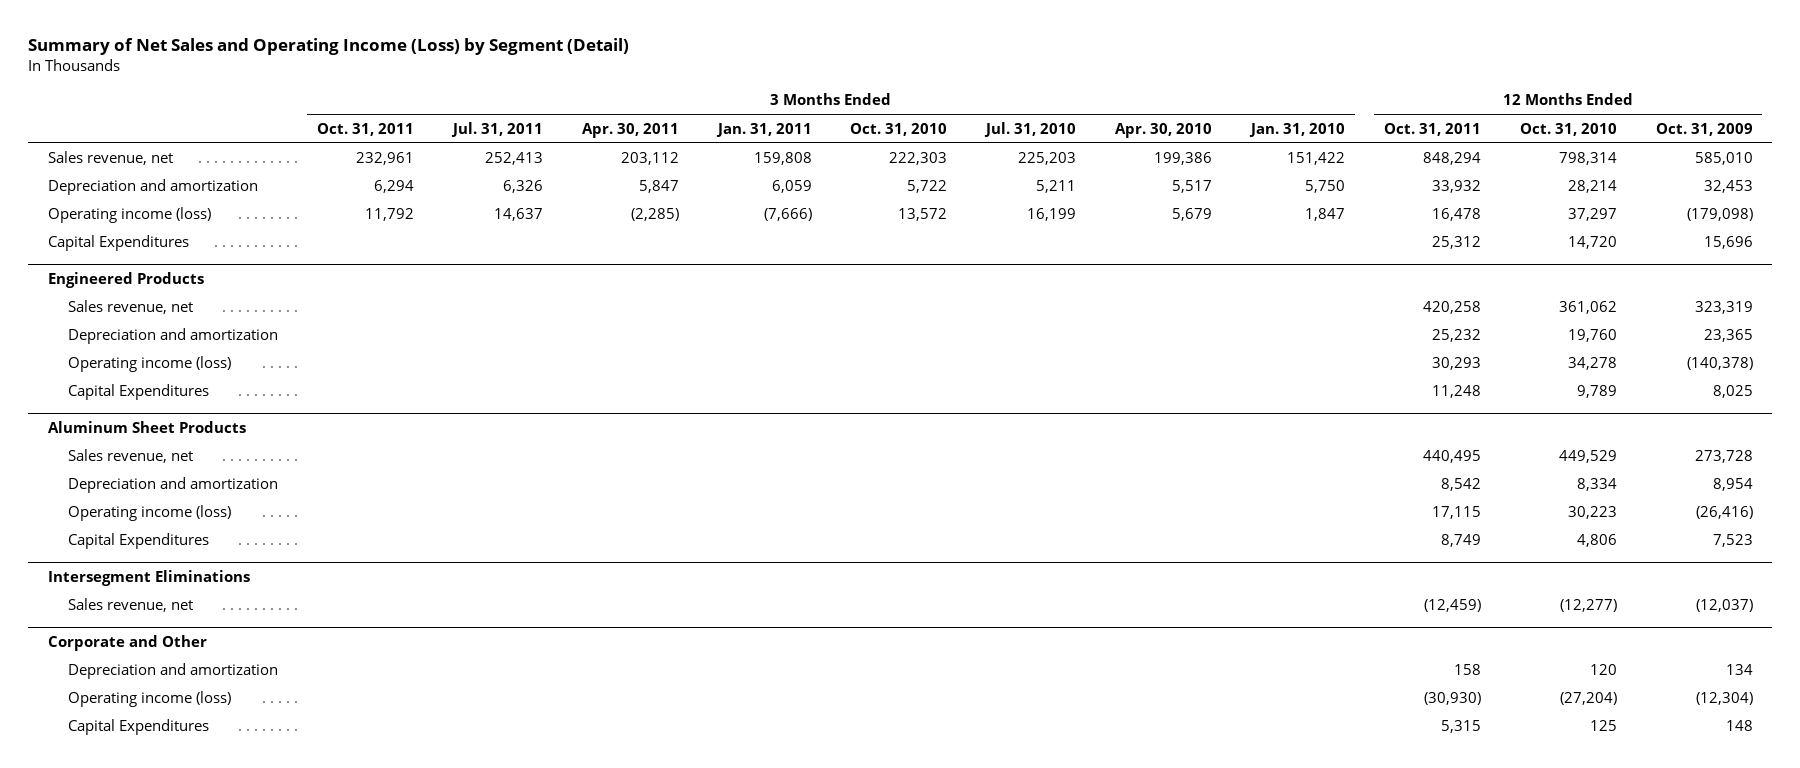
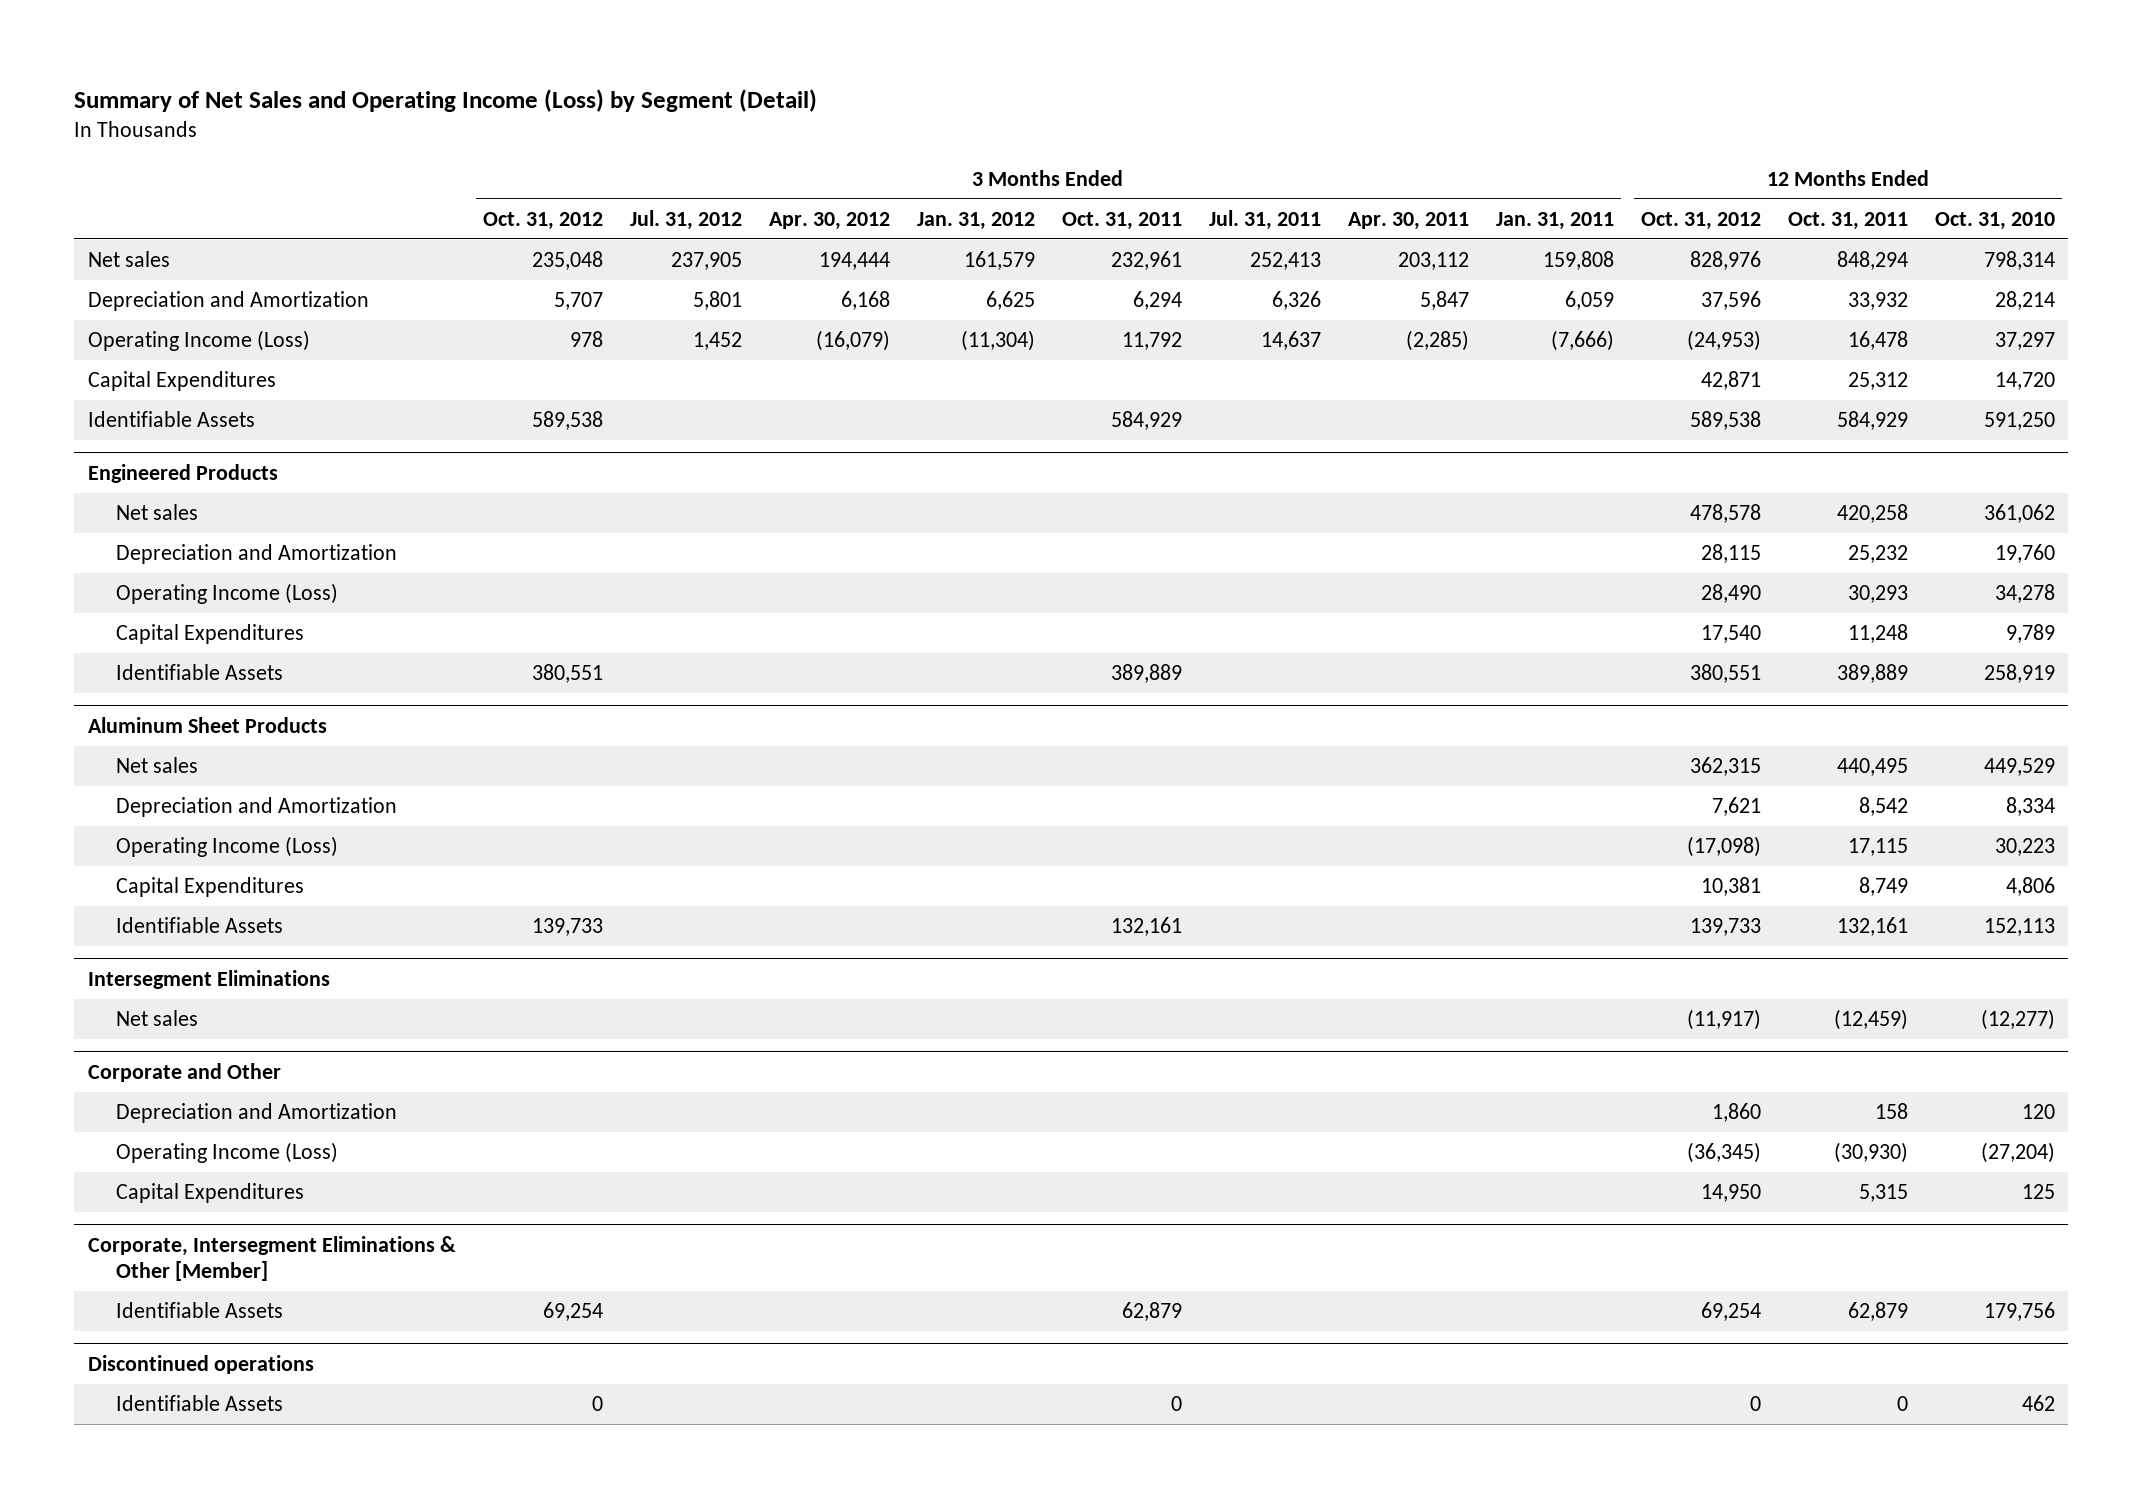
- | 3 Months Ended Oct. 31, 2011 | 3 Months Ended Jul. 31, 2011 | 3 Months Ended Apr. 30, 2011 | 3 Months Ended Jan. 31, 2011 | 3 Months Ended Oct. 31, 2010 | 3 Months Ended Jul. 31, 2010 | 3 Months Ended Apr. 30, 2010 | 3 Months Ended Jan. 31, 2010 | 12 Months Ended Oct. 31, 2011 | 12 Months Ended Oct. 31, 2010 | 12 Months Ended Oct. 31, 2009
+ | 3 Months Ended Oct. 31, 2012 | 3 Months Ended Jul. 31, 2012 | 3 Months Ended Apr. 30, 2012 | 3 Months Ended Jan. 31, 2012 | 3 Months Ended Oct. 31, 2011 | 3 Months Ended Jul. 31, 2011 | 3 Months Ended Apr. 30, 2011 | 3 Months Ended Jan. 31, 2011 | 12 Months Ended Oct. 31, 2012 | 12 Months Ended Oct. 31, 2011 | 12 Months Ended Oct. 31, 2010
- Sales revenue, net | 232,961 | 252,413 | 203,112 | 159,808 | 222,303 | 225,203 | 199,386 | 151,422 | 848,294 | 798,314 | 585,010
- Depreciation and amortization | 6,294 | 6,326 | 5,847 | 6,059 | 5,722 | 5,211 | 5,517 | 5,750 | 33,932 | 28,214 | 32,453
- Operating income (loss) | 11,792 | 14,637 | (2,285) | (7,666) | 13,572 | 16,199 | 5,679 | 1,847 | 16,478 | 37,297 | (179,098)
+ Net sales | 235,048 | 237,905 | 194,444 | 161,579 | 232,961 | 252,413 | 203,112 | 159,808 | 828,976 | 848,294 | 798,314
+ Depreciation and Amortization | 5,707 | 5,801 | 6,168 | 6,625 | 6,294 | 6,326 | 5,847 | 6,059 | 37,596 | 33,932 | 28,214
+ Operating Income (Loss) | 978 | 1,452 | (16,079) | (11,304) | 11,792 | 14,637 | (2,285) | (7,666) | (24,953) | 16,478 | 37,297
+ Identifiable Assets | 589,538 | | | | 584,929 | | | | 589,538 | 584,929 | 591,250
@ Engineered Products
- Sales revenue, net | | | | | | | | | 420,258 | 361,062 | 323,319
- Depreciation and amortization | | | | | | | | | 25,232 | 19,760 | 23,365
- Operating income (loss) | | | | | | | | | 30,293 | 34,278 | (140,378)
+ Net sales | | | | | | | | | 478,578 | 420,258 | 361,062
+ Depreciation and Amortization | | | | | | | | | 28,115 | 25,232 | 19,760
+ Operating Income (Loss) | | | | | | | | | 28,490 | 30,293 | 34,278
+ Identifiable Assets | 380,551 | | | | 389,889 | | | | 380,551 | 389,889 | 258,919
@ Aluminum Sheet Products
- Sales revenue, net | | | | | | | | | 440,495 | 449,529 | 273,728
- Depreciation and amortization | | | | | | | | | 8,542 | 8,334 | 8,954
- Operating income (loss) | | | | | | | | | 17,115 | 30,223 | (26,416)
+ Net sales | | | | | | | | | 362,315 | 440,495 | 449,529
+ Depreciation and Amortization | | | | | | | | | 7,621 | 8,542 | 8,334
+ Operating Income (Loss) | | | | | | | | | (17,098) | 17,115 | 30,223
+ Identifiable Assets | 139,733 | | | | 132,161 | | | | 139,733 | 132,161 | 152,113
@ Intersegment Eliminations
- Sales revenue, net | | | | | | | | | (12,459) | (12,277) | (12,037)
+ Net sales | | | | | | | | | (11,917) | (12,459) | (12,277)
@ Corporate and Other
- Depreciation and amortization | | | | | | | | | 158 | 120 | 134
- Operating income (loss) | | | | | | | | | (30,930) | (27,204) | (12,304)
+ Depreciation and Amortization | | | | | | | | | 1,860 | 158 | 120
+ Operating Income (Loss) | | | | | | | | | (36,345) | (30,930) | (27,204)
+ Corporate, Intersegment Eliminations & Other [Member]
+ Identifiable Assets | 69,254 | | | | 62,879 | | | | 69,254 | 62,879 | 179,756
+ Discontinued operations
+ Identifiable Assets | 0 | | | | 0 | | | | 0 | 0 | 462

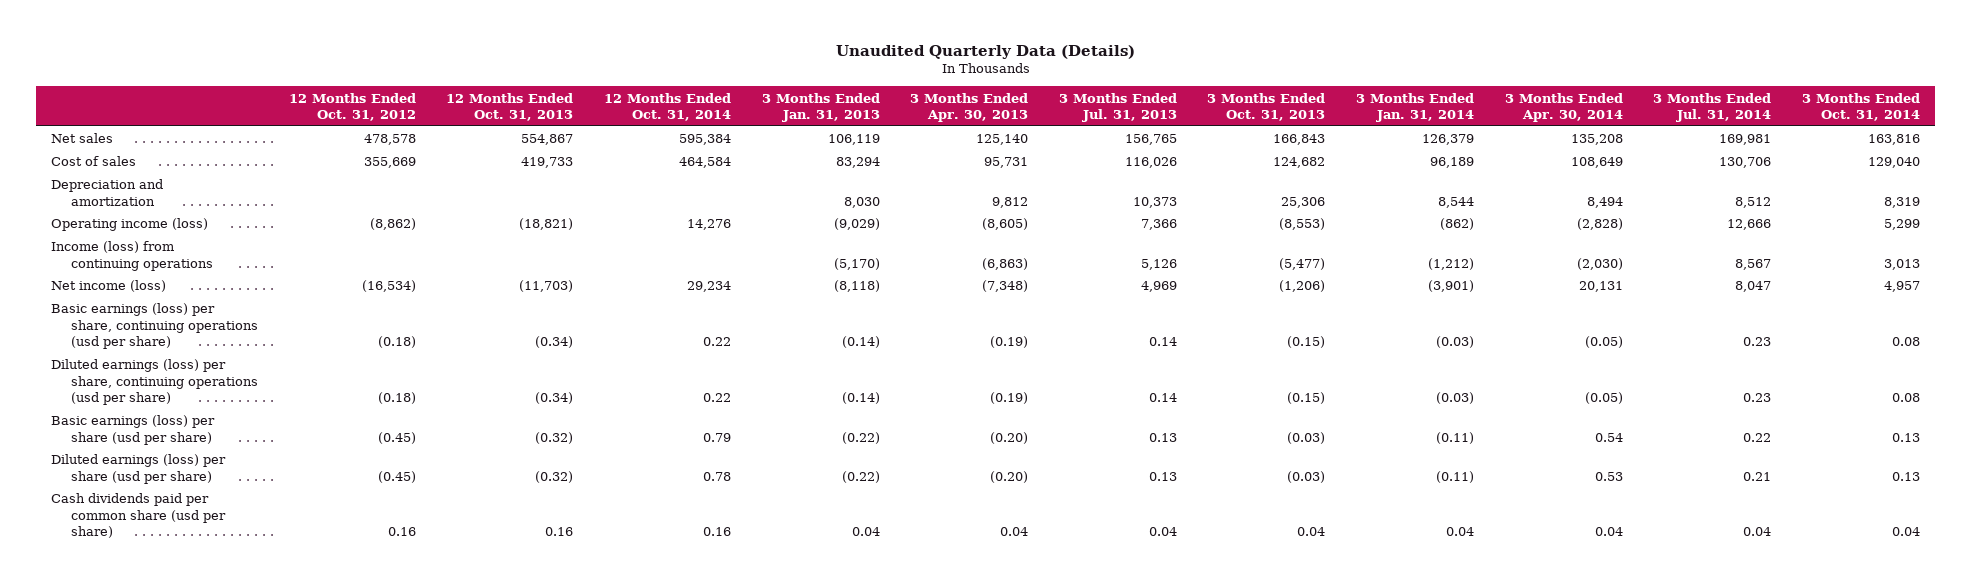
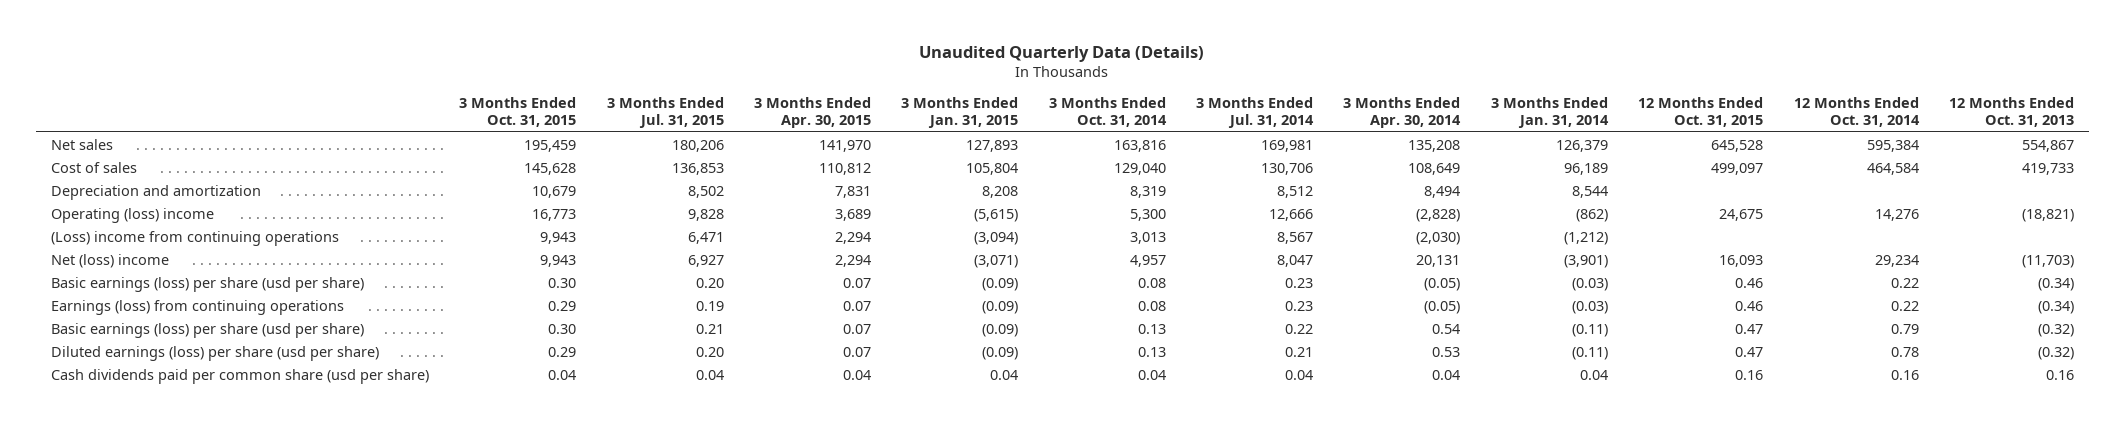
- | 12 Months Ended Oct. 31, 2012 | 12 Months Ended Oct. 31, 2013 | 12 Months Ended Oct. 31, 2014 | 3 Months Ended Jan. 31, 2013 | 3 Months Ended Apr. 30, 2013 | 3 Months Ended Jul. 31, 2013 | 3 Months Ended Oct. 31, 2013 | 3 Months Ended Jan. 31, 2014 | 3 Months Ended Apr. 30, 2014 | 3 Months Ended Jul. 31, 2014 | 3 Months Ended Oct. 31, 2014
+ | 3 Months Ended Oct. 31, 2015 | 3 Months Ended Jul. 31, 2015 | 3 Months Ended Apr. 30, 2015 | 3 Months Ended Jan. 31, 2015 | 3 Months Ended Oct. 31, 2014 | 3 Months Ended Jul. 31, 2014 | 3 Months Ended Apr. 30, 2014 | 3 Months Ended Jan. 31, 2014 | 12 Months Ended Oct. 31, 2015 | 12 Months Ended Oct. 31, 2014 | 12 Months Ended Oct. 31, 2013
- Operating income (loss) | (8,862) | (18,821) | 14,276 | (9,029) | (8,605) | 7,366 | (8,553) | (862) | (2,828) | 12,666 | 5,299
- Income (loss) from continuing operations | | | | (5,170) | (6,863) | 5,126 | (5,477) | (1,212) | (2,030) | 8,567 | 3,013
- Net income (loss) | (16,534) | (11,703) | 29,234 | (8,118) | (7,348) | 4,969 | (1,206) | (3,901) | 20,131 | 8,047 | 4,957
- Basic earnings (loss) per share, continuing operations (usd per share) | (0.18) | (0.34) | 0.22 | (0.14) | (0.19) | 0.14 | (0.15) | (0.03) | (0.05) | 0.23 | 0.08
- Diluted earnings (loss) per share, continuing operations (usd per share) | (0.18) | (0.34) | 0.22 | (0.14) | (0.19) | 0.14 | (0.15) | (0.03) | (0.05) | 0.23 | 0.08
+ Operating (loss) income | 16,773 | 9,828 | 3,689 | (5,615) | 5,300 | 12,666 | (2,828) | (862) | 24,675 | 14,276 | (18,821)
+ (Loss) income from continuing operations | 9,943 | 6,471 | 2,294 | (3,094) | 3,013 | 8,567 | (2,030) | (1,212) | | |
+ Net (loss) income | 9,943 | 6,927 | 2,294 | (3,071) | 4,957 | 8,047 | 20,131 | (3,901) | 16,093 | 29,234 | (11,703)
+ Basic earnings (loss) per share (usd per share) | 0.30 | 0.20 | 0.07 | (0.09) | 0.08 | 0.23 | (0.05) | (0.03) | 0.46 | 0.22 | (0.34)
+ Earnings (loss) from continuing operations | 0.29 | 0.19 | 0.07 | (0.09) | 0.08 | 0.23 | (0.05) | (0.03) | 0.46 | 0.22 | (0.34)

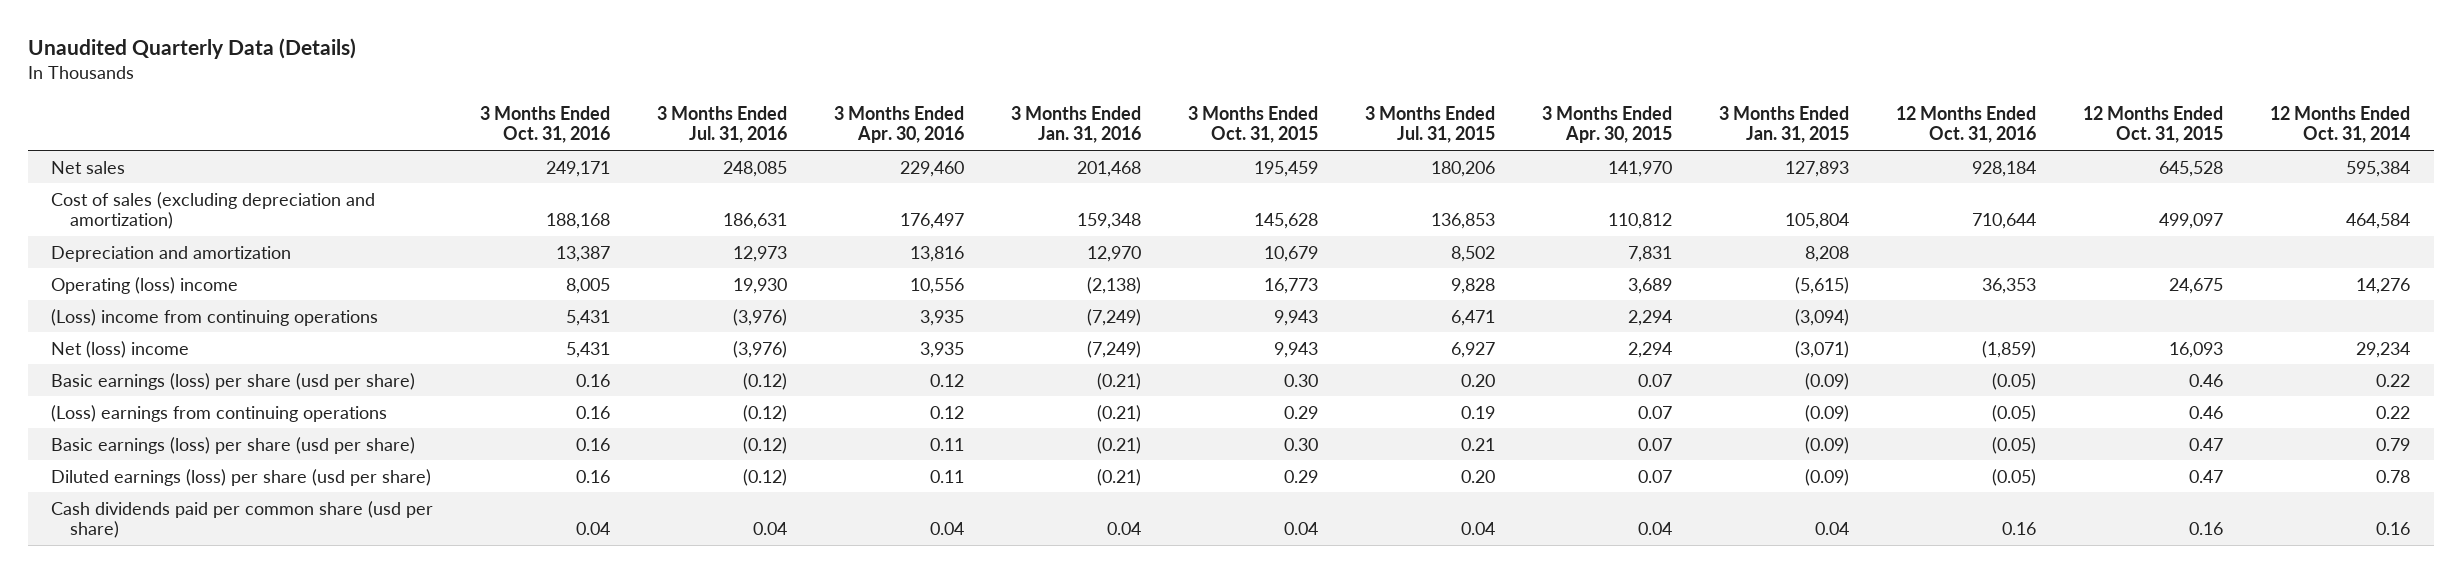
- | 3 Months Ended Oct. 31, 2015 | 3 Months Ended Jul. 31, 2015 | 3 Months Ended Apr. 30, 2015 | 3 Months Ended Jan. 31, 2015 | 3 Months Ended Oct. 31, 2014 | 3 Months Ended Jul. 31, 2014 | 3 Months Ended Apr. 30, 2014 | 3 Months Ended Jan. 31, 2014 | 12 Months Ended Oct. 31, 2015 | 12 Months Ended Oct. 31, 2014 | 12 Months Ended Oct. 31, 2013
+ | 3 Months Ended Oct. 31, 2016 | 3 Months Ended Jul. 31, 2016 | 3 Months Ended Apr. 30, 2016 | 3 Months Ended Jan. 31, 2016 | 3 Months Ended Oct. 31, 2015 | 3 Months Ended Jul. 31, 2015 | 3 Months Ended Apr. 30, 2015 | 3 Months Ended Jan. 31, 2015 | 12 Months Ended Oct. 31, 2016 | 12 Months Ended Oct. 31, 2015 | 12 Months Ended Oct. 31, 2014
- Cost of sales | 145,628 | 136,853 | 110,812 | 105,804 | 129,040 | 130,706 | 108,649 | 96,189 | 499,097 | 464,584 | 419,733
+ Cost of sales (excluding depreciation and amortization) | 188,168 | 186,631 | 176,497 | 159,348 | 145,628 | 136,853 | 110,812 | 105,804 | 710,644 | 499,097 | 464,584
- Earnings (loss) from continuing operations | 0.29 | 0.19 | 0.07 | (0.09) | 0.08 | 0.23 | (0.05) | (0.03) | 0.46 | 0.22 | (0.34)
+ (Loss) earnings from continuing operations | 0.16 | (0.12) | 0.12 | (0.21) | 0.29 | 0.19 | 0.07 | (0.09) | (0.05) | 0.46 | 0.22

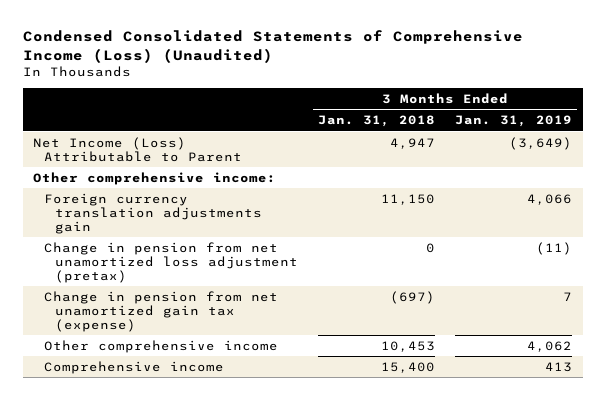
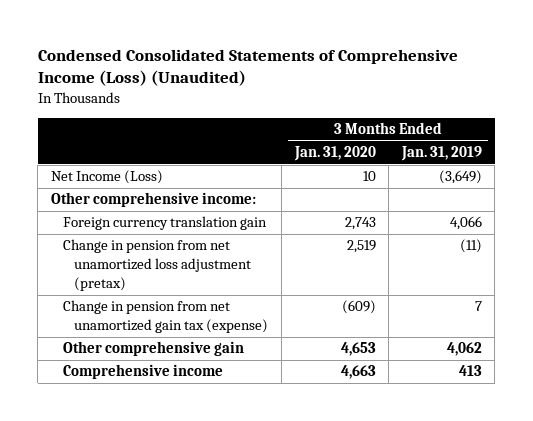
- | 3 Months Ended Jan. 31, 2018 | 3 Months Ended Jan. 31, 2019
+ | 3 Months Ended Jan. 31, 2020 | 3 Months Ended Jan. 31, 2019
- Net Income (Loss) Attributable to Parent | 4,947 | (3,649)
+ Net Income (Loss) | 10 | (3,649)
- Foreign currency translation adjustments gain | 11,150 | 4,066
+ Foreign currency translation gain | 2,743 | 4,066
- Other comprehensive income | 10,453 | 4,062
+ Other comprehensive gain | 4,653 | 4,062

